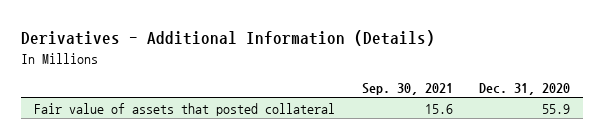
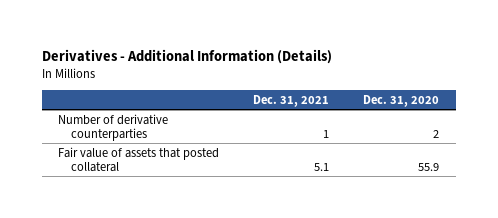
- | Sep. 30, 2021 | Dec. 31, 2020
+ | Dec. 31, 2021 | Dec. 31, 2020
+ Number of derivative counterparties | 1 | 2

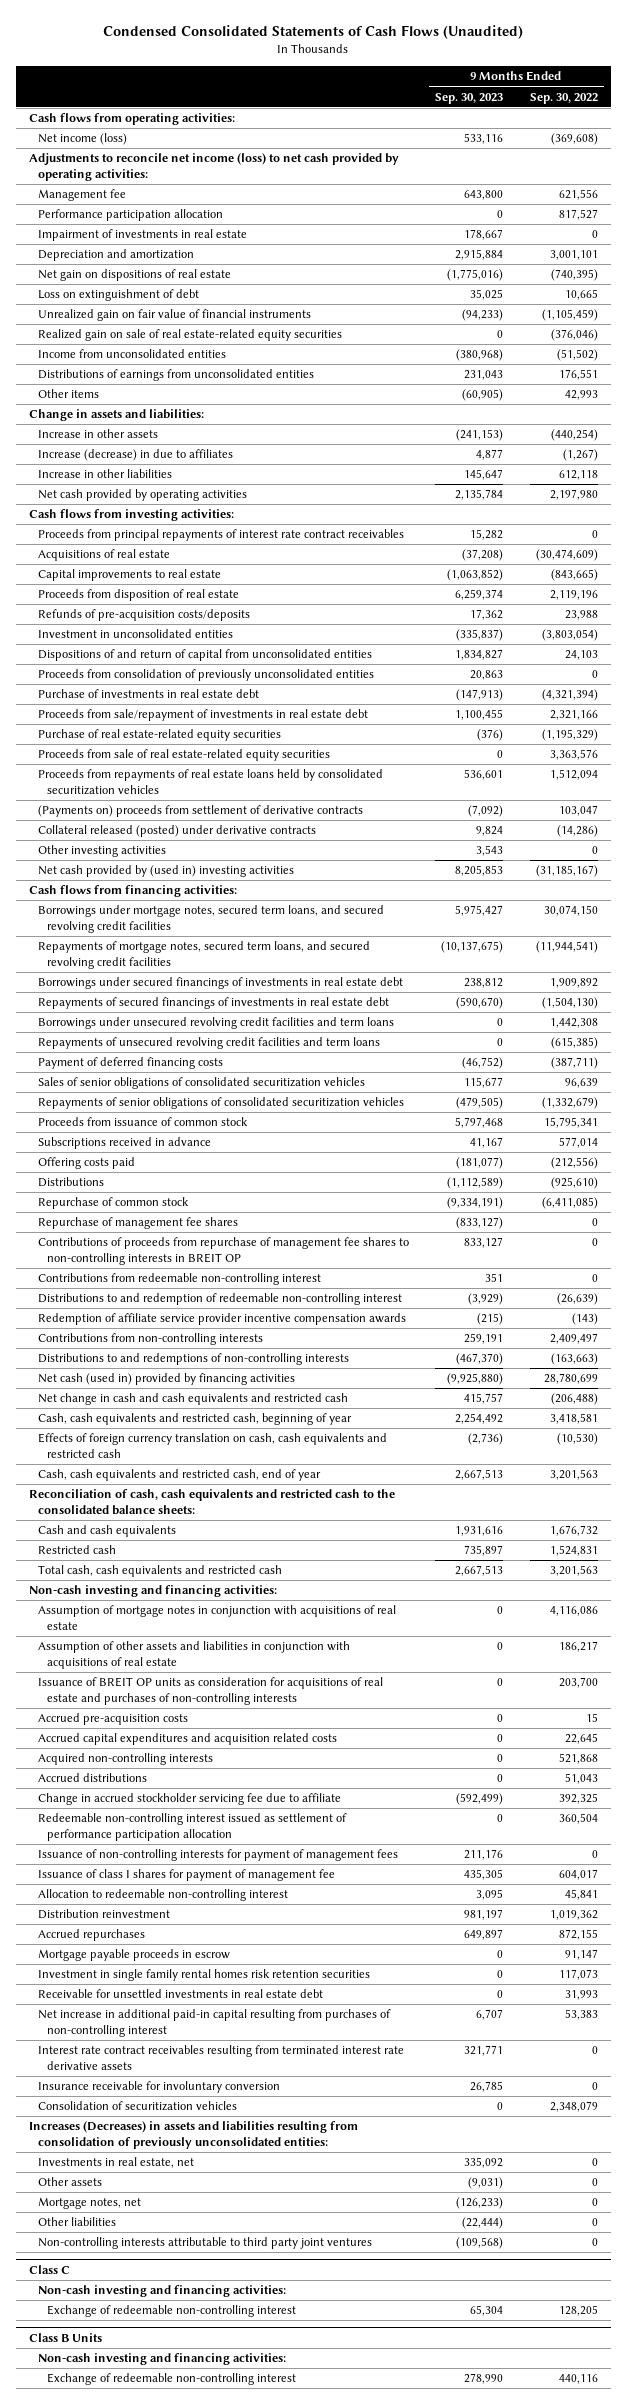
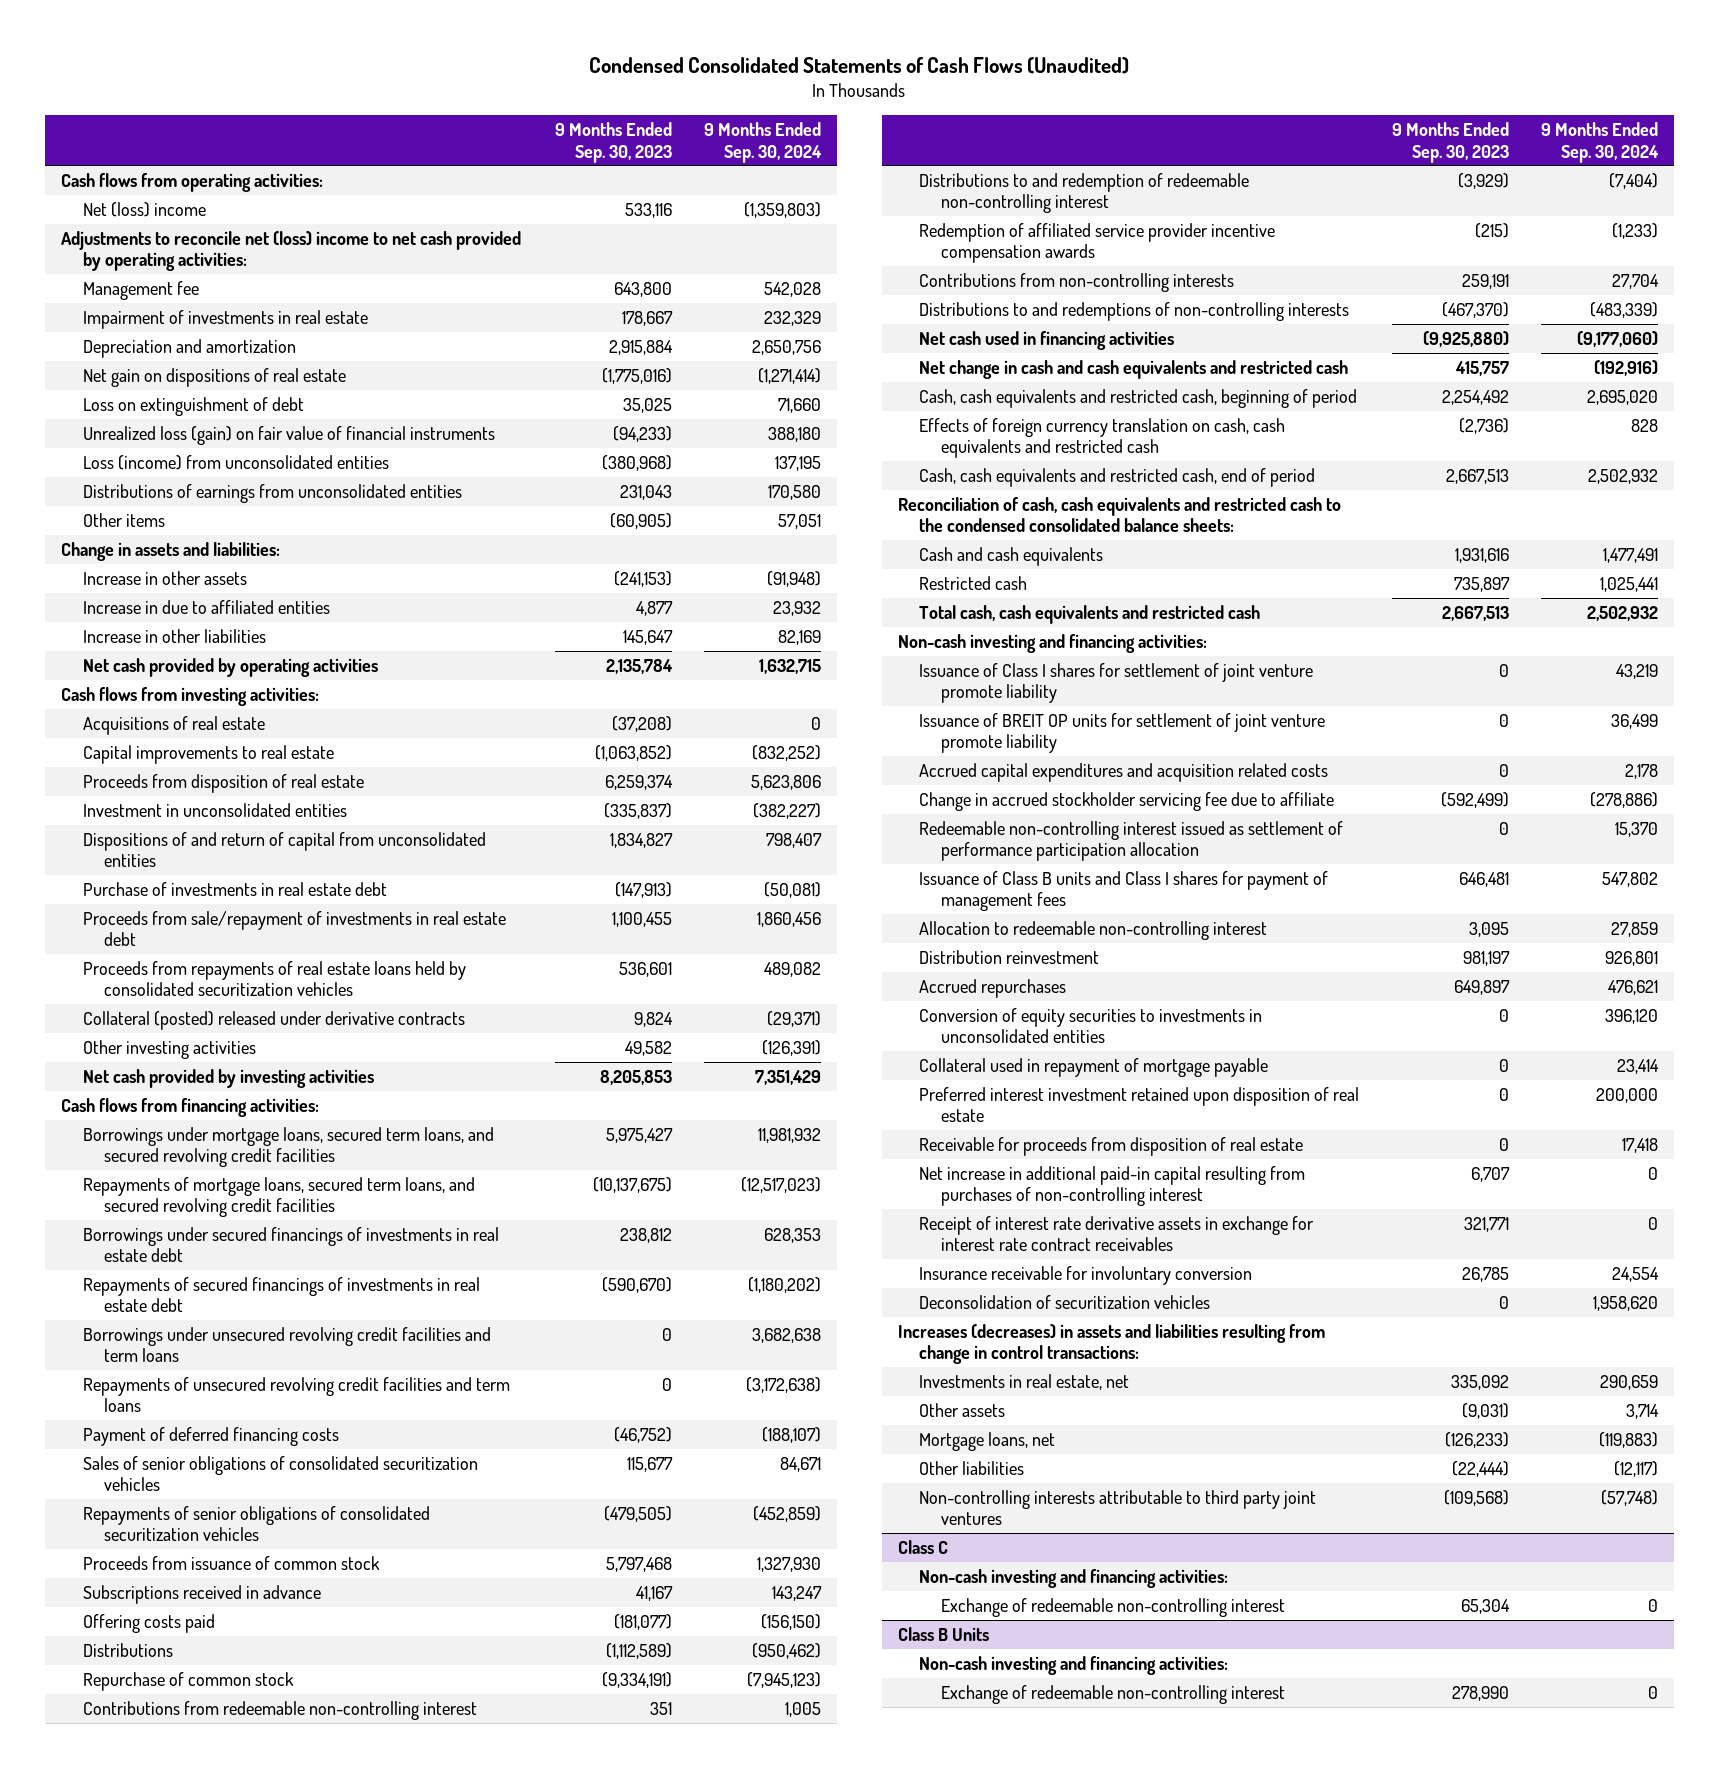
- | 9 Months Ended Sep. 30, 2023 | 9 Months Ended Sep. 30, 2022
+ | 9 Months Ended Sep. 30, 2023 | 9 Months Ended Sep. 30, 2024
- Net income (loss) | 533,116 | (369,608)
- Adjustments to reconcile net income (loss) to net cash provided by operating activities:
+ Net (loss) income | 533,116 | (1,359,803)
+ Adjustments to reconcile net (loss) income to net cash provided by operating activities:
- Performance participation allocation | 0 | 817,527
- Unrealized gain on fair value of financial instruments | (94,233) | (1,105,459)
- Realized gain on sale of real estate-related equity securities | 0 | (376,046)
- Income from unconsolidated entities | (380,968) | (51,502)
+ Unrealized loss (gain) on fair value of financial instruments | (94,233) | 388,180
+ Loss (income) from unconsolidated entities | (380,968) | 137,195
- Increase (decrease) in due to affiliates | 4,877 | (1,267)
+ Increase in due to affiliated entities | 4,877 | 23,932
- Proceeds from principal repayments of interest rate contract receivables | 15,282 | 0
- Refunds of pre-acquisition costs/deposits | 17,362 | 23,988
- Proceeds from consolidation of previously unconsolidated entities | 20,863 | 0
- Purchase of real estate-related equity securities | (376) | (1,195,329)
- Proceeds from sale of real estate-related equity securities | 0 | 3,363,576
- (Payments on) proceeds from settlement of derivative contracts | (7,092) | 103,047
- Collateral released (posted) under derivative contracts | 9,824 | (14,286)
- Other investing activities | 3,543 | 0
- Net cash provided by (used in) investing activities | 8,205,853 | (31,185,167)
+ Collateral (posted) released under derivative contracts | 9,824 | (29,371)
+ Other investing activities | 49,582 | (126,391)
+ Net cash provided by investing activities | 8,205,853 | 7,351,429
- Borrowings under mortgage notes, secured term loans, and secured revolving credit facilities | 5,975,427 | 30,074,150
- Repayments of mortgage notes, secured term loans, and secured revolving credit facilities | (10,137,675) | (11,944,541)
+ Borrowings under mortgage loans, secured term loans, and secured revolving credit facilities | 5,975,427 | 11,981,932
+ Repayments of mortgage loans, secured term loans, and secured revolving credit facilities | (10,137,675) | (12,517,023)
- Repurchase of management fee shares | (833,127) | 0
- Contributions of proceeds from repurchase of management fee shares to non-controlling interests in BREIT OP | 833,127 | 0
- Redemption of affiliate service provider incentive compensation awards | (215) | (143)
+ Redemption of affiliated service provider incentive compensation awards | (215) | (1,233)
- Net cash (used in) provided by financing activities | (9,925,880) | 28,780,699
+ Net cash used in financing activities | (9,925,880) | (9,177,060)
- Cash, cash equivalents and restricted cash, beginning of year | 2,254,492 | 3,418,581
+ Cash, cash equivalents and restricted cash, beginning of period | 2,254,492 | 2,695,020
- Cash, cash equivalents and restricted cash, end of year | 2,667,513 | 3,201,563
- Reconciliation of cash, cash equivalents and restricted cash to the consolidated balance sheets:
+ Cash, cash equivalents and restricted cash, end of period | 2,667,513 | 2,502,932
+ Reconciliation of cash, cash equivalents and restricted cash to the condensed consolidated balance sheets:
- Assumption of mortgage notes in conjunction with acquisitions of real estate | 0 | 4,116,086
- Assumption of other assets and liabilities in conjunction with acquisitions of real estate | 0 | 186,217
- Issuance of BREIT OP units as consideration for acquisitions of real estate and purchases of non-controlling interests | 0 | 203,700
- Accrued pre-acquisition costs | 0 | 15
+ Issuance of Class I shares for settlement of joint venture promote liability | 0 | 43,219
+ Issuance of BREIT OP units for settlement of joint venture promote liability | 0 | 36,499
- Acquired non-controlling interests | 0 | 521,868
- Accrued distributions | 0 | 51,043
- Issuance of non-controlling interests for payment of management fees | 211,176 | 0
- Issuance of class I shares for payment of management fee | 435,305 | 604,017
+ Issuance of Class B units and Class I shares for payment of management fees | 646,481 | 547,802
- Mortgage payable proceeds in escrow | 0 | 91,147
- Investment in single family rental homes risk retention securities | 0 | 117,073
- Receivable for unsettled investments in real estate debt | 0 | 31,993
+ Conversion of equity securities to investments in unconsolidated entities | 0 | 396,120
+ Collateral used in repayment of mortgage payable | 0 | 23,414
+ Preferred interest investment retained upon disposition of real estate | 0 | 200,000
+ Receivable for proceeds from disposition of real estate | 0 | 17,418
- Interest rate contract receivables resulting from terminated interest rate derivative assets | 321,771 | 0
+ Receipt of interest rate derivative assets in exchange for interest rate contract receivables | 321,771 | 0
- Consolidation of securitization vehicles | 0 | 2,348,079
- Increases (Decreases) in assets and liabilities resulting from consolidation of previously unconsolidated entities:
+ Deconsolidation of securitization vehicles | 0 | 1,958,620
+ Increases (decreases) in assets and liabilities resulting from change in control transactions:
- Mortgage notes, net | (126,233) | 0
+ Mortgage loans, net | (126,233) | (119,883)

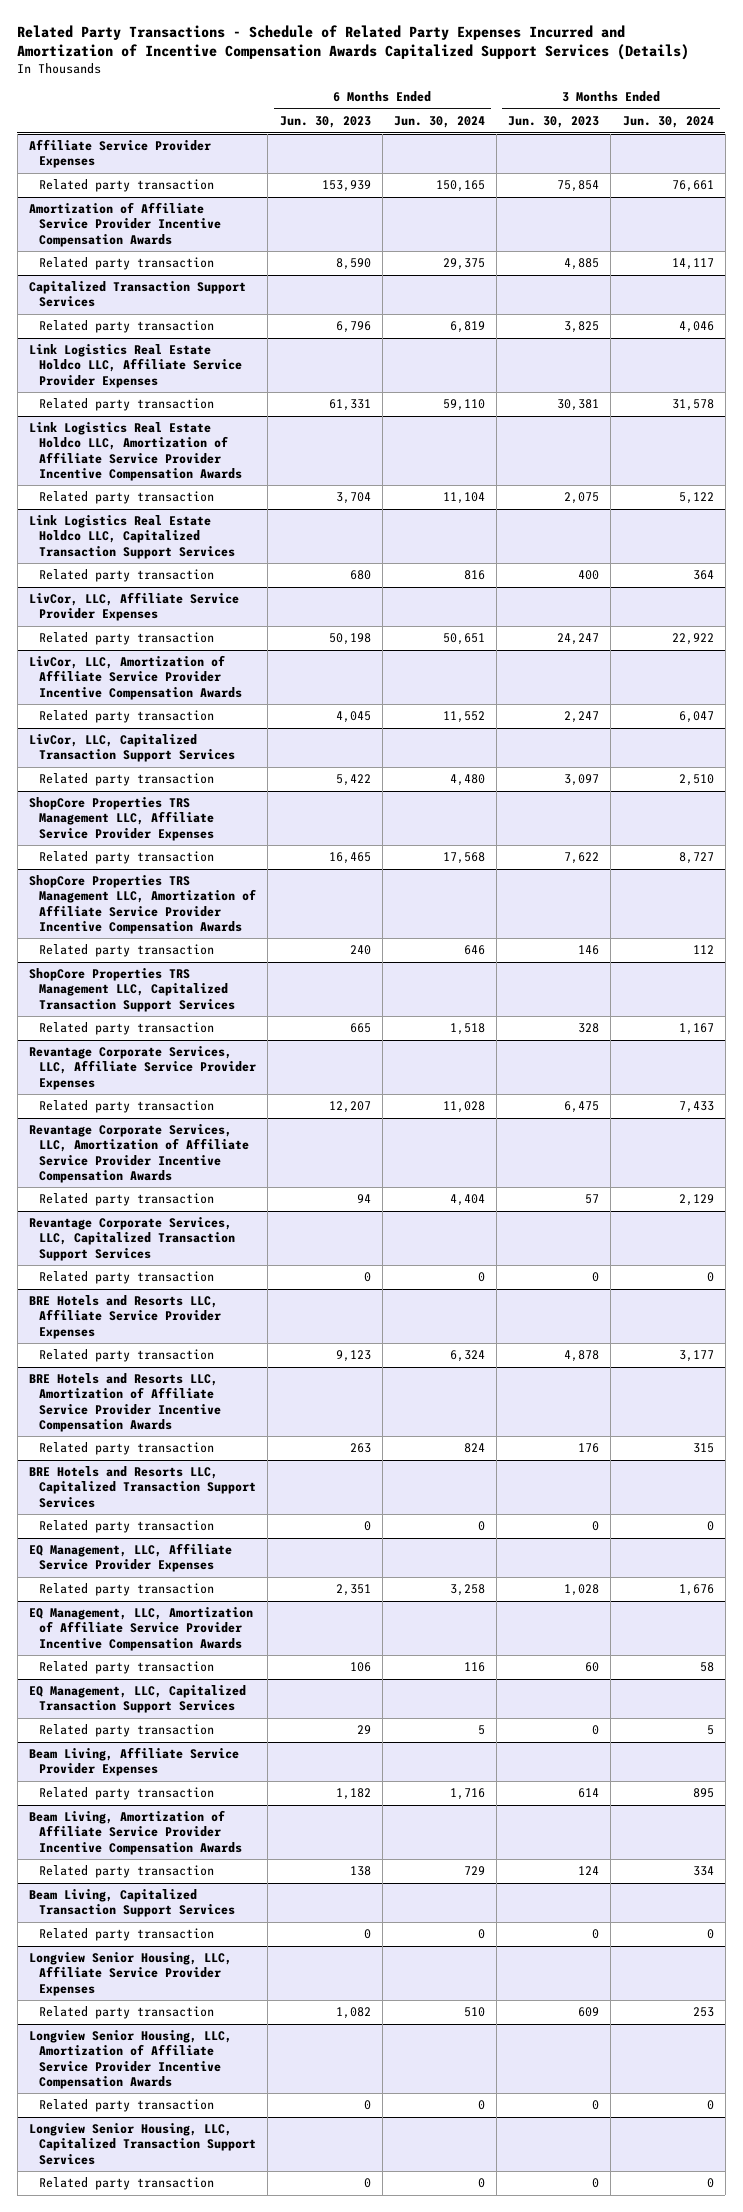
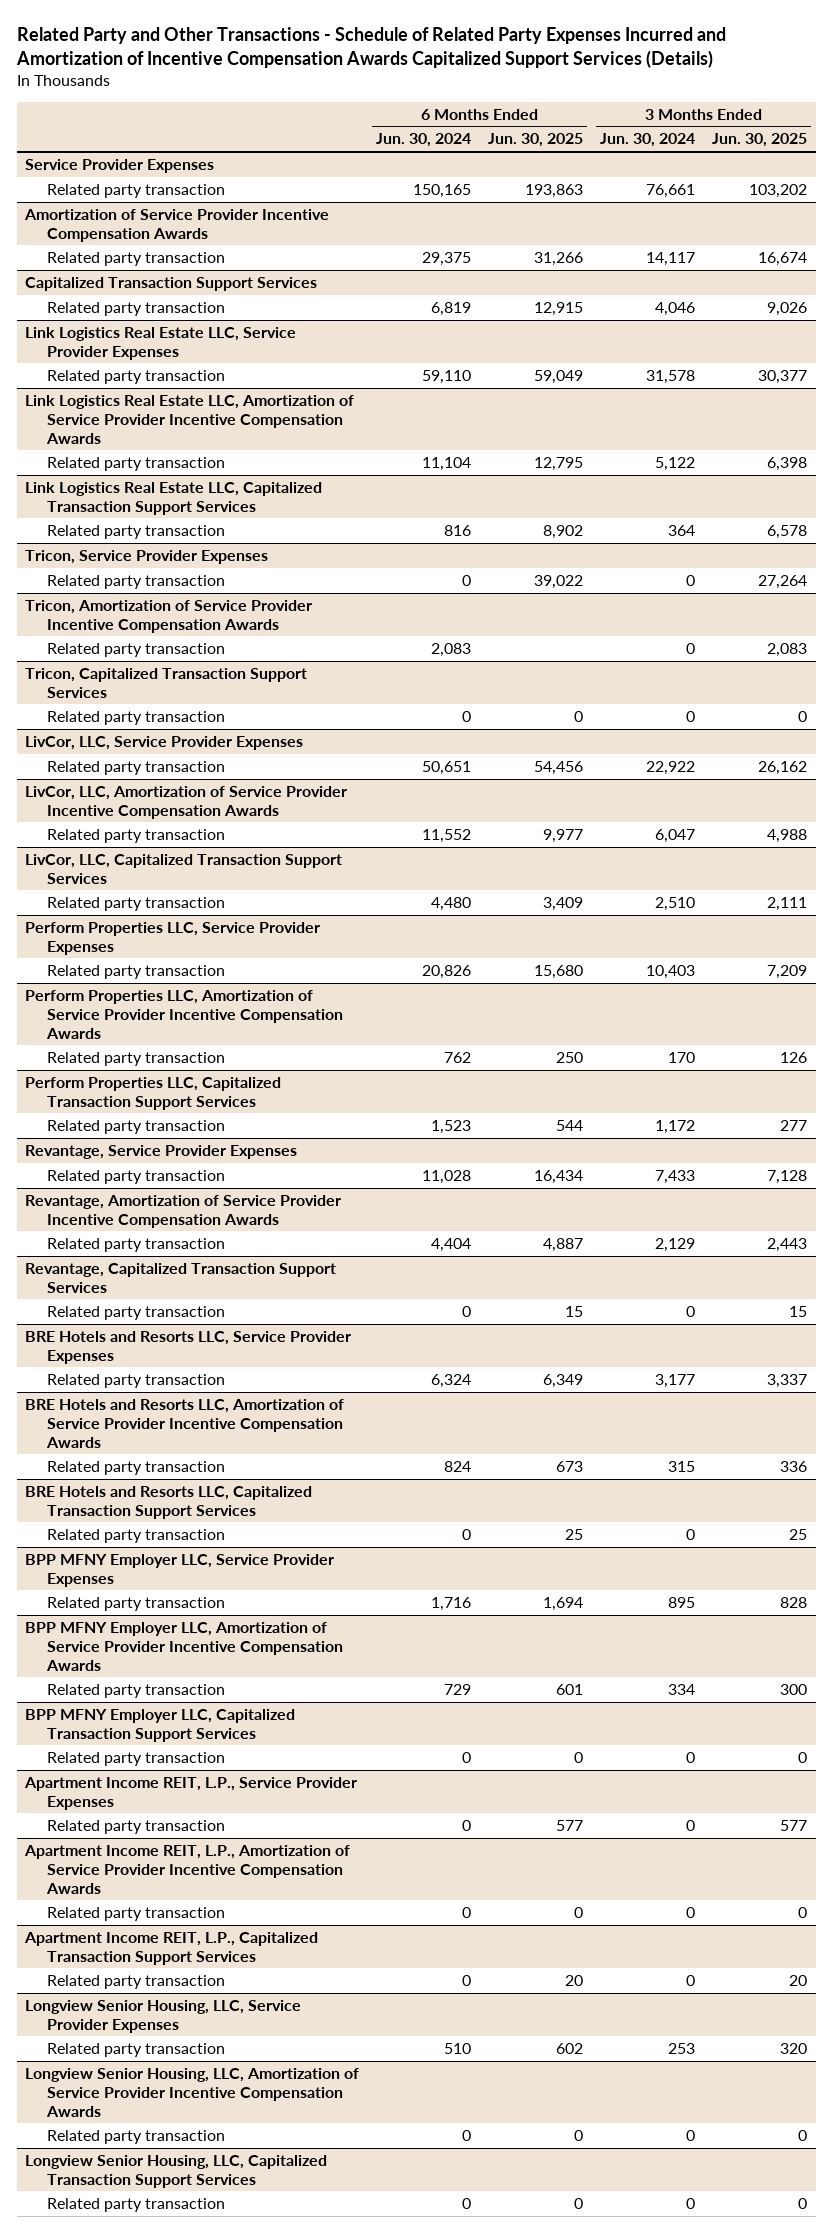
- Related Party Transactions - Schedule of Related Party Expenses Incurred and Amortization of Incentive Compensation Awards Capitalized Support Services (Details)
+ Related Party and Other Transactions - Schedule of Related Party Expenses Incurred and Amortization of Incentive Compensation Awards Capitalized Support Services (Details)
- | 6 Months Ended Jun. 30, 2023 | 6 Months Ended Jun. 30, 2024 | 3 Months Ended Jun. 30, 2023 | 3 Months Ended Jun. 30, 2024
+ | 6 Months Ended Jun. 30, 2024 | 6 Months Ended Jun. 30, 2025 | 3 Months Ended Jun. 30, 2024 | 3 Months Ended Jun. 30, 2025
- Affiliate Service Provider Expenses
+ Service Provider Expenses
- Amortization of Affiliate Service Provider Incentive Compensation Awards
+ Amortization of Service Provider Incentive Compensation Awards
- Link Logistics Real Estate Holdco LLC, Affiliate Service Provider Expenses
+ Link Logistics Real Estate LLC, Service Provider Expenses
- Link Logistics Real Estate Holdco LLC, Amortization of Affiliate Service Provider Incentive Compensation Awards
+ Link Logistics Real Estate LLC, Amortization of Service Provider Incentive Compensation Awards
- Link Logistics Real Estate Holdco LLC, Capitalized Transaction Support Services
+ Link Logistics Real Estate LLC, Capitalized Transaction Support Services
- LivCor, LLC, Affiliate Service Provider Expenses
+ Tricon, Service Provider Expenses
+ Related party transaction | 0 | 39,022 | 0 | 27,264
+ Tricon, Amortization of Service Provider Incentive Compensation Awards
+ Related party transaction | 2,083 | | 0 | 2,083
+ Tricon, Capitalized Transaction Support Services
+ Related party transaction | 0 | 0 | 0 | 0
+ LivCor, LLC, Service Provider Expenses
- LivCor, LLC, Amortization of Affiliate Service Provider Incentive Compensation Awards
+ LivCor, LLC, Amortization of Service Provider Incentive Compensation Awards
- ShopCore Properties TRS Management LLC, Affiliate Service Provider Expenses
- Related party transaction | 16,465 | 17,568 | 7,622 | 8,727
- ShopCore Properties TRS Management LLC, Amortization of Affiliate Service Provider Incentive Compensation Awards
- Related party transaction | 240 | 646 | 146 | 112
- ShopCore Properties TRS Management LLC, Capitalized Transaction Support Services
- Related party transaction | 665 | 1,518 | 328 | 1,167
- Revantage Corporate Services, LLC, Affiliate Service Provider Expenses
+ Perform Properties LLC, Service Provider Expenses
+ Related party transaction | 20,826 | 15,680 | 10,403 | 7,209
+ Perform Properties LLC, Amortization of Service Provider Incentive Compensation Awards
+ Related party transaction | 762 | 250 | 170 | 126
+ Perform Properties LLC, Capitalized Transaction Support Services
+ Related party transaction | 1,523 | 544 | 1,172 | 277
+ Revantage, Service Provider Expenses
- Revantage Corporate Services, LLC, Amortization of Affiliate Service Provider Incentive Compensation Awards
+ Revantage, Amortization of Service Provider Incentive Compensation Awards
- Revantage Corporate Services, LLC, Capitalized Transaction Support Services
+ Revantage, Capitalized Transaction Support Services
- BRE Hotels and Resorts LLC, Affiliate Service Provider Expenses
+ BRE Hotels and Resorts LLC, Service Provider Expenses
- BRE Hotels and Resorts LLC, Amortization of Affiliate Service Provider Incentive Compensation Awards
+ BRE Hotels and Resorts LLC, Amortization of Service Provider Incentive Compensation Awards
- EQ Management, LLC, Affiliate Service Provider Expenses
- Related party transaction | 2,351 | 3,258 | 1,028 | 1,676
- EQ Management, LLC, Amortization of Affiliate Service Provider Incentive Compensation Awards
- Related party transaction | 106 | 116 | 60 | 58
- EQ Management, LLC, Capitalized Transaction Support Services
- Related party transaction | 29 | 5 | 0 | 5
- Beam Living, Affiliate Service Provider Expenses
+ BPP MFNY Employer LLC, Service Provider Expenses
- Beam Living, Amortization of Affiliate Service Provider Incentive Compensation Awards
+ BPP MFNY Employer LLC, Amortization of Service Provider Incentive Compensation Awards
- Beam Living, Capitalized Transaction Support Services
+ BPP MFNY Employer LLC, Capitalized Transaction Support Services
- Longview Senior Housing, LLC, Affiliate Service Provider Expenses
+ Apartment Income REIT, L.P., Service Provider Expenses
+ Related party transaction | 0 | 577 | 0 | 577
+ Apartment Income REIT, L.P., Amortization of Service Provider Incentive Compensation Awards
+ Related party transaction | 0 | 0 | 0 | 0
+ Apartment Income REIT, L.P., Capitalized Transaction Support Services
+ Related party transaction | 0 | 20 | 0 | 20
+ Longview Senior Housing, LLC, Service Provider Expenses
- Longview Senior Housing, LLC, Amortization of Affiliate Service Provider Incentive Compensation Awards
+ Longview Senior Housing, LLC, Amortization of Service Provider Incentive Compensation Awards

